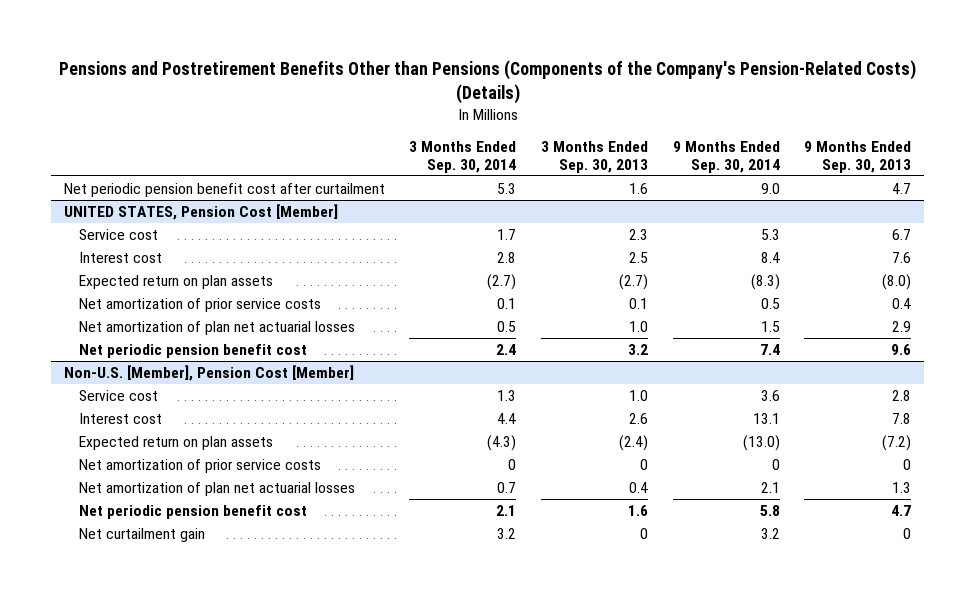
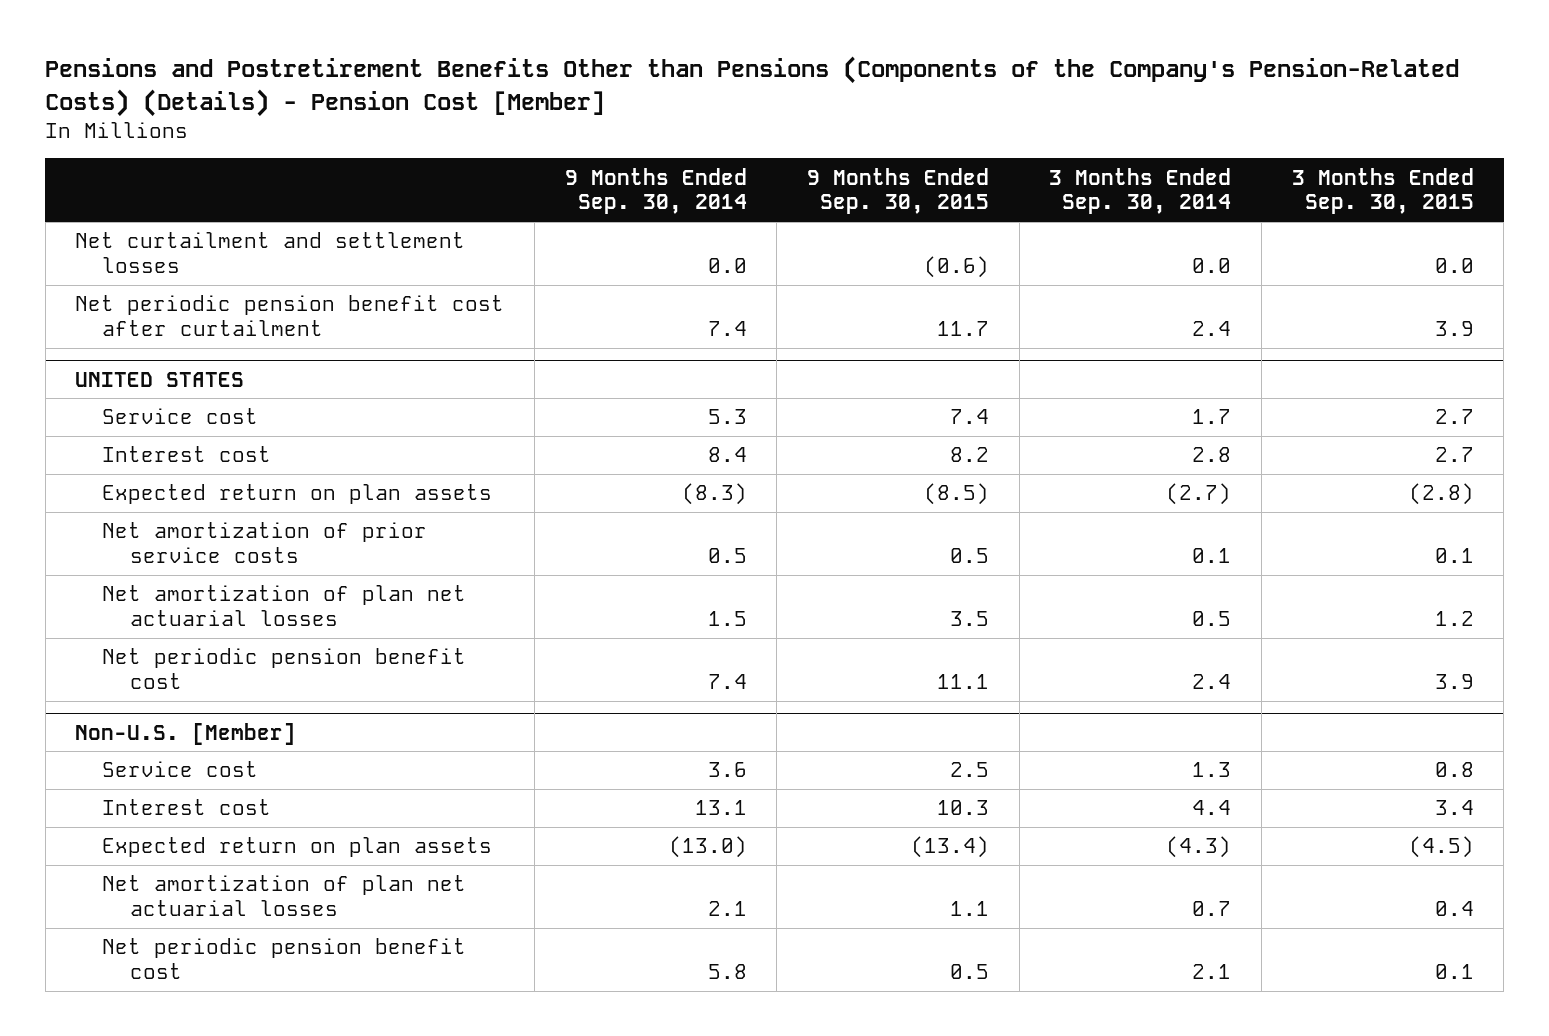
- Pensions and Postretirement Benefits Other than Pensions (Components of the Company's Pension-Related Costs) (Details)
+ Pensions and Postretirement Benefits Other than Pensions (Components of the Company's Pension-Related Costs) (Details) - Pension Cost [Member]
- | 3 Months Ended Sep. 30, 2014 | 3 Months Ended Sep. 30, 2013 | 9 Months Ended Sep. 30, 2014 | 9 Months Ended Sep. 30, 2013
+ | 9 Months Ended Sep. 30, 2014 | 9 Months Ended Sep. 30, 2015 | 3 Months Ended Sep. 30, 2014 | 3 Months Ended Sep. 30, 2015
- Net periodic pension benefit cost after curtailment | 5.3 | 1.6 | 9.0 | 4.7
- UNITED STATES, Pension Cost [Member]
+ Net curtailment and settlement losses | 0.0 | (0.6) | 0.0 | 0.0
+ Net periodic pension benefit cost after curtailment | 7.4 | 11.7 | 2.4 | 3.9
+ UNITED STATES
- Non-U.S. [Member], Pension Cost [Member]
+ Non-U.S. [Member]
- Net amortization of prior service costs | 0 | 0 | 0 | 0
- Net curtailment gain | 3.2 | 0 | 3.2 | 0

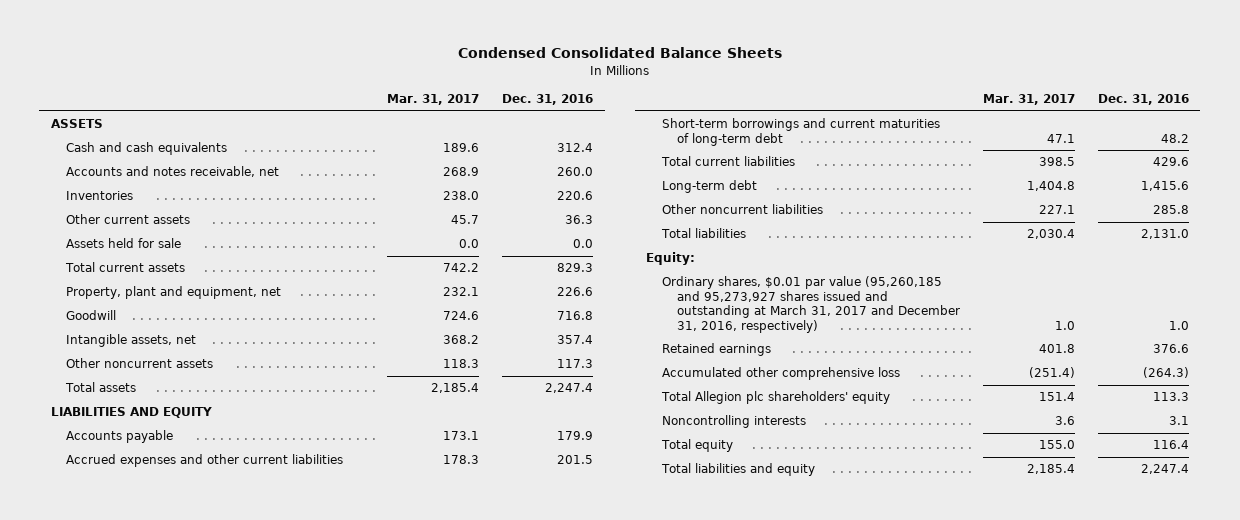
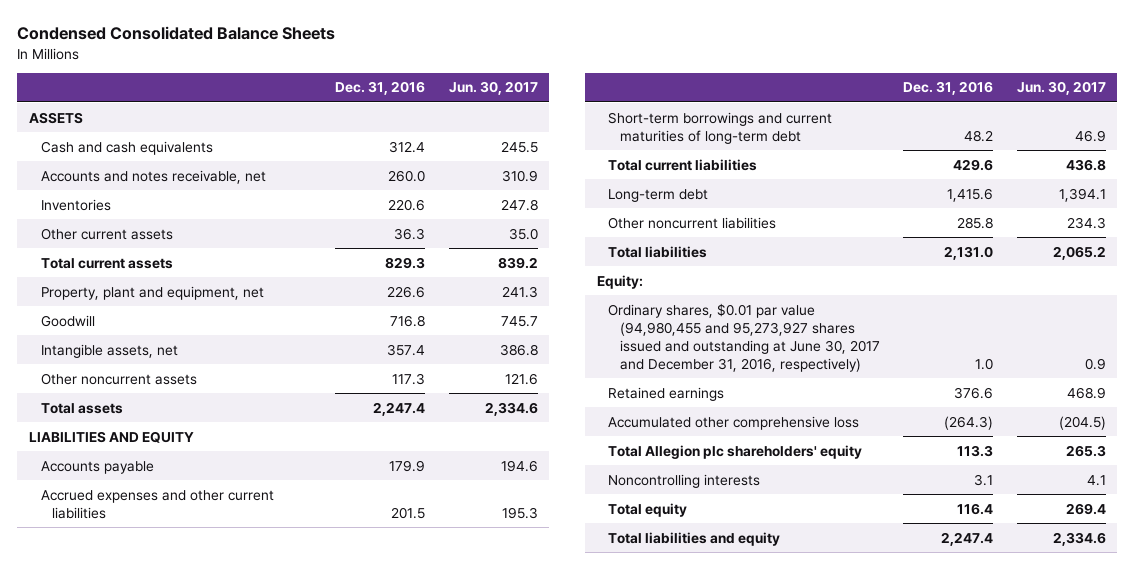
- | Mar. 31, 2017 | Dec. 31, 2016
+ | Dec. 31, 2016 | Jun. 30, 2017
- Assets held for sale | 0.0 | 0.0
- Ordinary shares, $0.01 par value (95,260,185 and 95,273,927 shares issued and outstanding at March 31, 2017 and December 31, 2016, respectively) | 1.0 | 1.0
+ Ordinary shares, $0.01 par value (94,980,455 and 95,273,927 shares issued and outstanding at June 30, 2017 and December 31, 2016, respectively) | 1.0 | 0.9

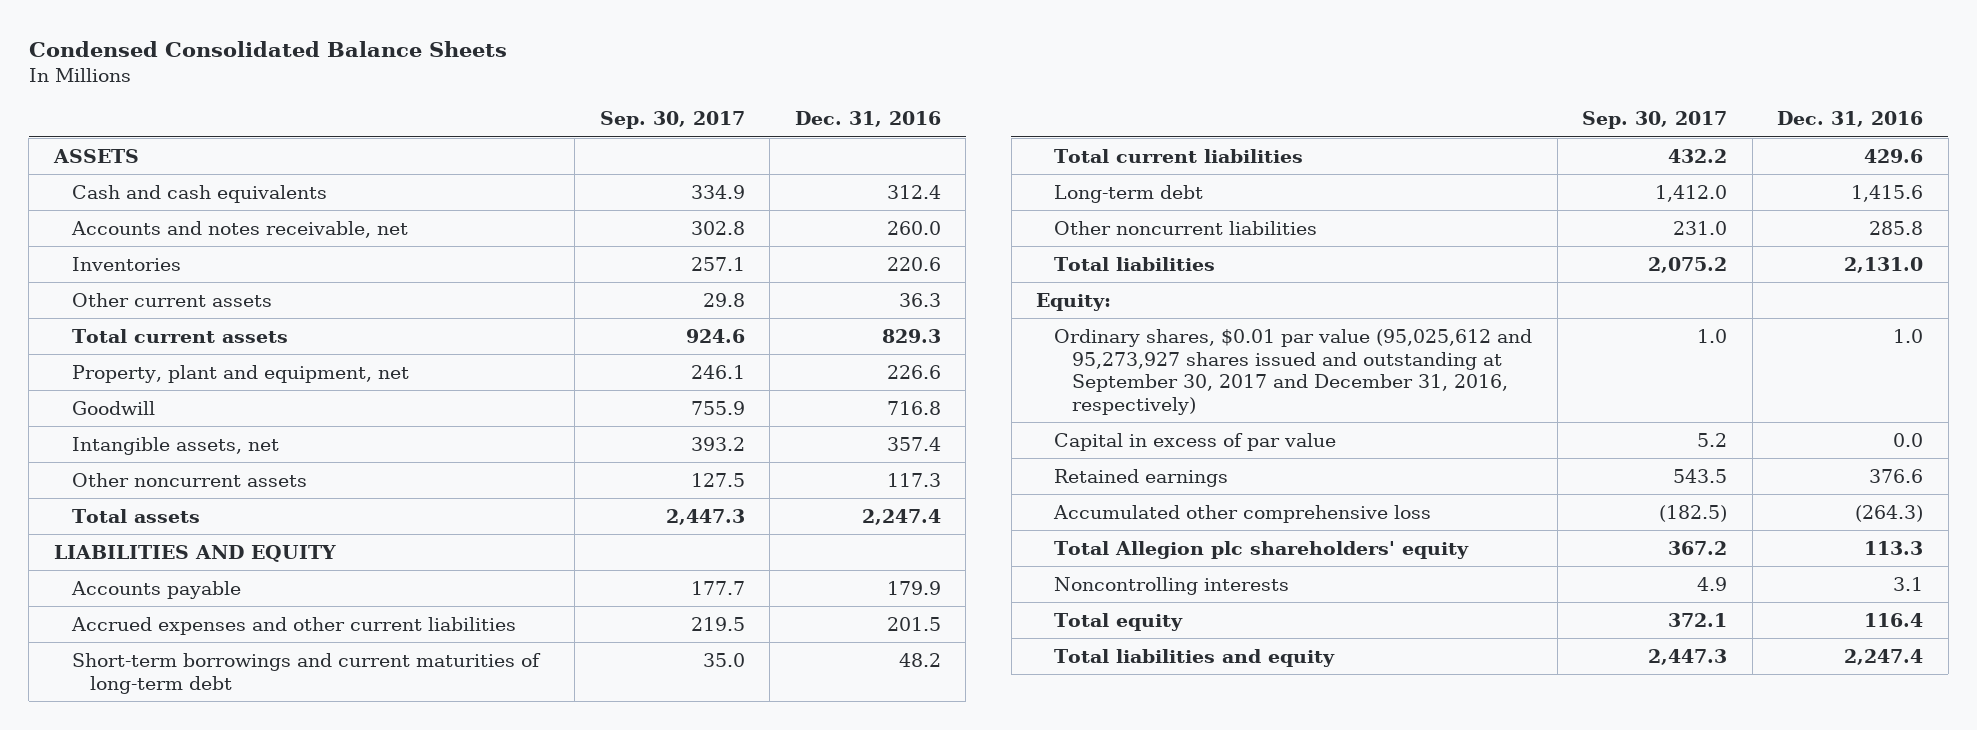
- | Dec. 31, 2016 | Jun. 30, 2017
+ | Sep. 30, 2017 | Dec. 31, 2016
- Ordinary shares, $0.01 par value (94,980,455 and 95,273,927 shares issued and outstanding at June 30, 2017 and December 31, 2016, respectively) | 1.0 | 0.9
+ Ordinary shares, $0.01 par value (95,025,612 and 95,273,927 shares issued and outstanding at September 30, 2017 and December 31, 2016, respectively) | 1.0 | 1.0
+ Capital in excess of par value | 5.2 | 0.0

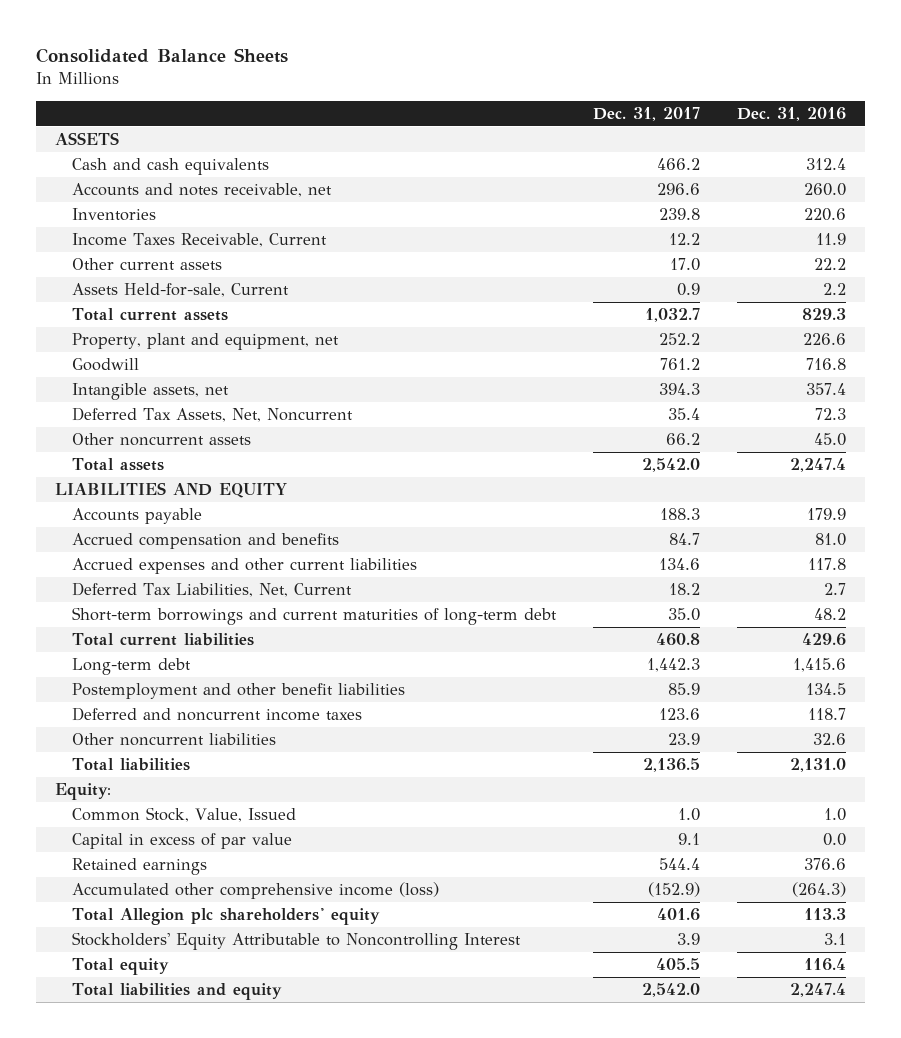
- Condensed Consolidated Balance Sheets
+ Consolidated Balance Sheets
- | Sep. 30, 2017 | Dec. 31, 2016
+ | Dec. 31, 2017 | Dec. 31, 2016
- Other current assets | 29.8 | 36.3
+ Income Taxes Receivable, Current | 12.2 | 11.9
+ Other current assets | 17.0 | 22.2
+ Assets Held-for-sale, Current | 0.9 | 2.2
- Other noncurrent assets | 127.5 | 117.3
+ Deferred Tax Assets, Net, Noncurrent | 35.4 | 72.3
+ Other noncurrent assets | 66.2 | 45.0
- Accrued expenses and other current liabilities | 219.5 | 201.5
+ Accrued compensation and benefits | 84.7 | 81.0
+ Accrued expenses and other current liabilities | 134.6 | 117.8
+ Deferred Tax Liabilities, Net, Current | 18.2 | 2.7
- Other noncurrent liabilities | 231.0 | 285.8
+ Postemployment and other benefit liabilities | 85.9 | 134.5
+ Deferred and noncurrent income taxes | 123.6 | 118.7
+ Other noncurrent liabilities | 23.9 | 32.6
- Ordinary shares, $0.01 par value (95,025,612 and 95,273,927 shares issued and outstanding at September 30, 2017 and December 31, 2016, respectively) | 1.0 | 1.0
+ Common Stock, Value, Issued | 1.0 | 1.0
- Accumulated other comprehensive loss | (182.5) | (264.3)
+ Accumulated other comprehensive income (loss) | (152.9) | (264.3)
- Noncontrolling interests | 4.9 | 3.1
+ Stockholders' Equity Attributable to Noncontrolling Interest | 3.9 | 3.1

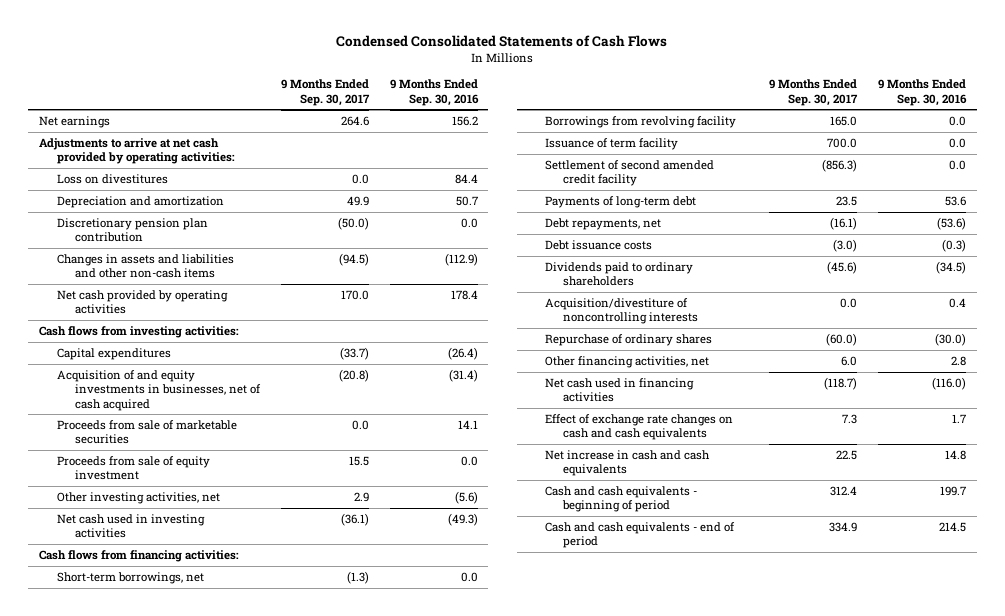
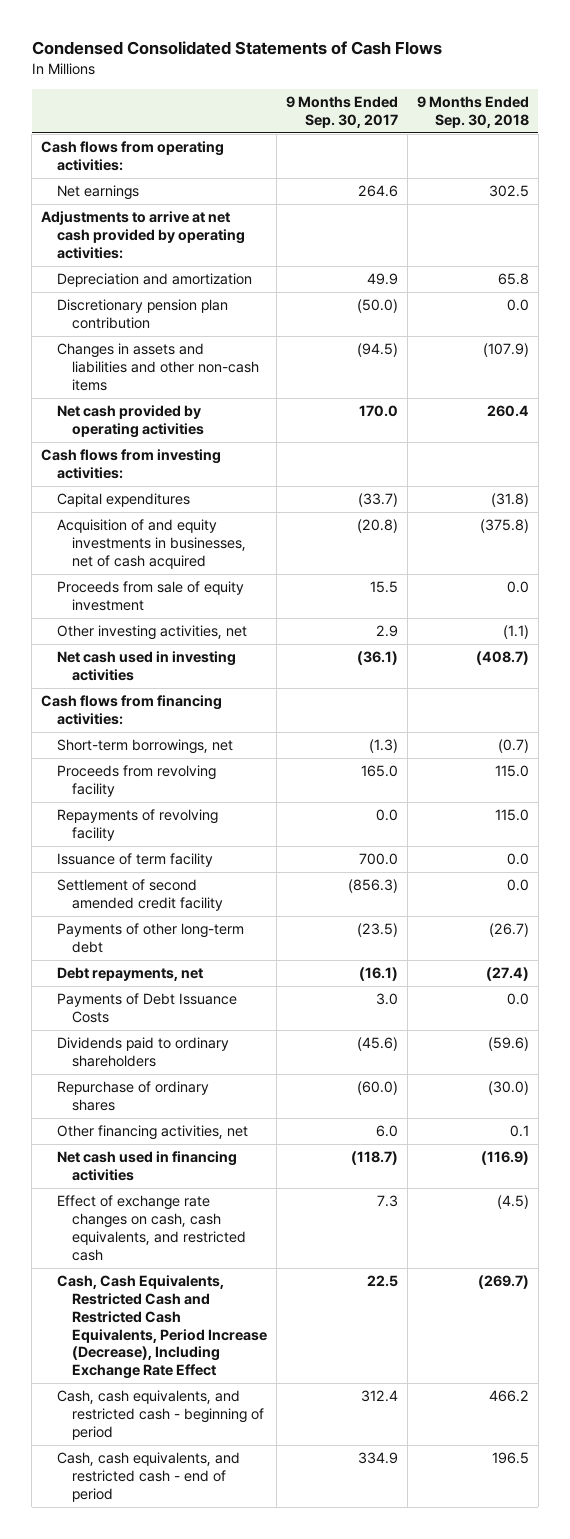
- | 9 Months Ended Sep. 30, 2017 | 9 Months Ended Sep. 30, 2016
+ | 9 Months Ended Sep. 30, 2017 | 9 Months Ended Sep. 30, 2018
+ Cash flows from operating activities:
- Loss on divestitures | 0.0 | 84.4
- Proceeds from sale of marketable securities | 0.0 | 14.1
- Borrowings from revolving facility | 165.0 | 0.0
+ Proceeds from revolving facility | 165.0 | 115.0
+ Repayments of revolving facility | 0.0 | 115.0
- Payments of long-term debt | 23.5 | 53.6
+ Payments of other long-term debt | (23.5) | (26.7)
- Debt issuance costs | (3.0) | (0.3)
+ Payments of Debt Issuance Costs | 3.0 | 0.0
- Acquisition/divestiture of noncontrolling interests | 0.0 | 0.4
- Effect of exchange rate changes on cash and cash equivalents | 7.3 | 1.7
- Net increase in cash and cash equivalents | 22.5 | 14.8
- Cash and cash equivalents - beginning of period | 312.4 | 199.7
- Cash and cash equivalents - end of period | 334.9 | 214.5
+ Effect of exchange rate changes on cash, cash equivalents, and restricted cash | 7.3 | (4.5)
+ Cash, Cash Equivalents, Restricted Cash and Restricted Cash Equivalents, Period Increase (Decrease), Including Exchange Rate Effect | 22.5 | (269.7)
+ Cash, cash equivalents, and restricted cash - beginning of period | 312.4 | 466.2
+ Cash, cash equivalents, and restricted cash - end of period | 334.9 | 196.5

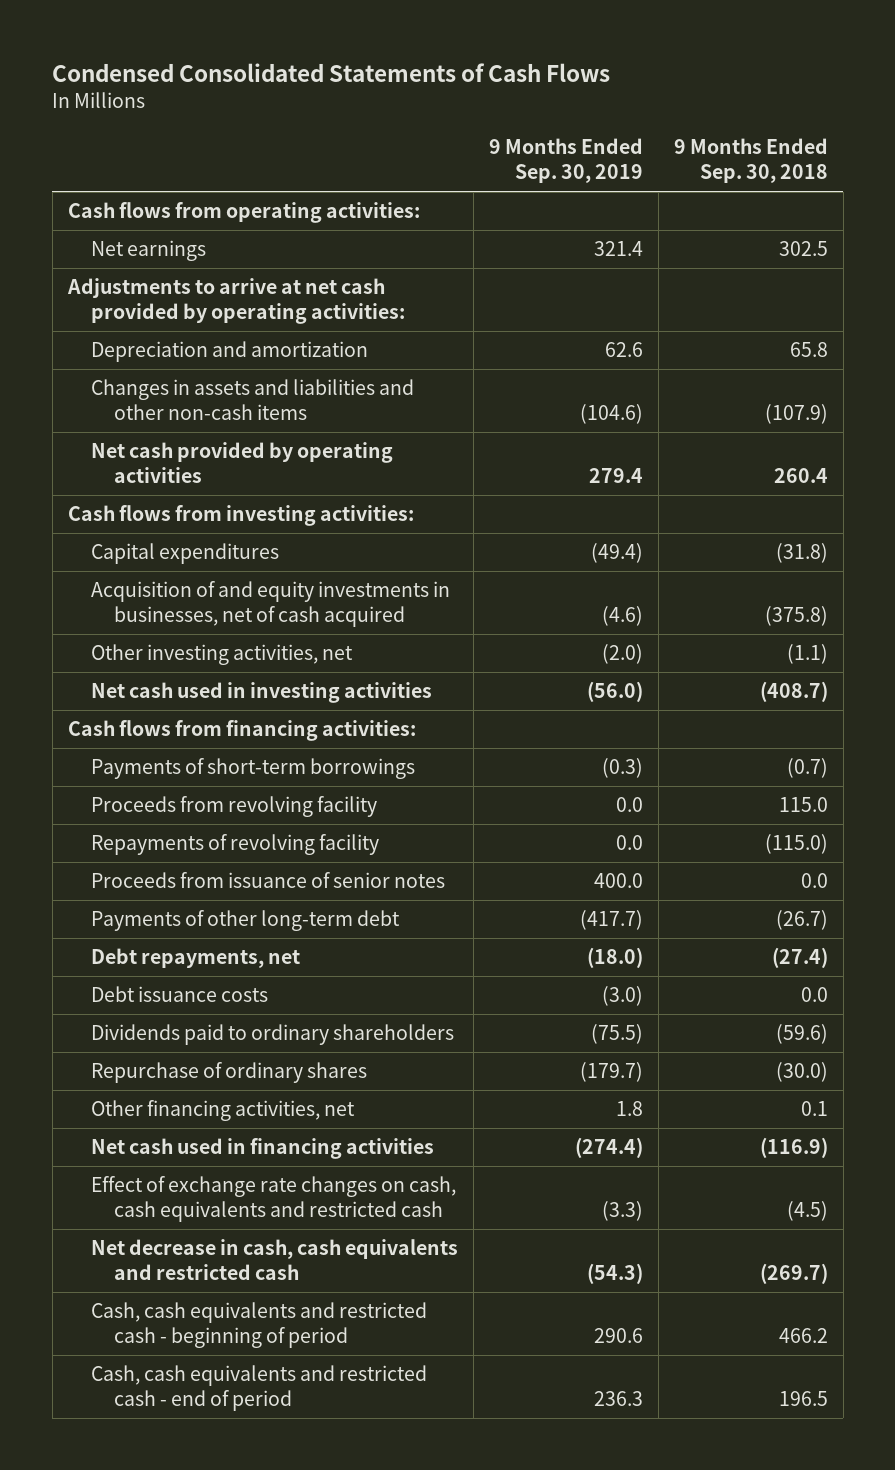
- | 9 Months Ended Sep. 30, 2017 | 9 Months Ended Sep. 30, 2018
+ | 9 Months Ended Sep. 30, 2019 | 9 Months Ended Sep. 30, 2018
- Discretionary pension plan contribution | (50.0) | 0.0
- Proceeds from sale of equity investment | 15.5 | 0.0
- Short-term borrowings, net | (1.3) | (0.7)
+ Payments of short-term borrowings | (0.3) | (0.7)
- Repayments of revolving facility | 0.0 | 115.0
- Issuance of term facility | 700.0 | 0.0
- Settlement of second amended credit facility | (856.3) | 0.0
+ Repayments of revolving facility | 0.0 | (115.0)
+ Proceeds from issuance of senior notes | 400.0 | 0.0
- Payments of Debt Issuance Costs | 3.0 | 0.0
+ Debt issuance costs | (3.0) | 0.0
- Effect of exchange rate changes on cash, cash equivalents, and restricted cash | 7.3 | (4.5)
- Cash, Cash Equivalents, Restricted Cash and Restricted Cash Equivalents, Period Increase (Decrease), Including Exchange Rate Effect | 22.5 | (269.7)
- Cash, cash equivalents, and restricted cash - beginning of period | 312.4 | 466.2
- Cash, cash equivalents, and restricted cash - end of period | 334.9 | 196.5
+ Effect of exchange rate changes on cash, cash equivalents and restricted cash | (3.3) | (4.5)
+ Net decrease in cash, cash equivalents and restricted cash | (54.3) | (269.7)
+ Cash, cash equivalents and restricted cash - beginning of period | 290.6 | 466.2
+ Cash, cash equivalents and restricted cash - end of period | 236.3 | 196.5

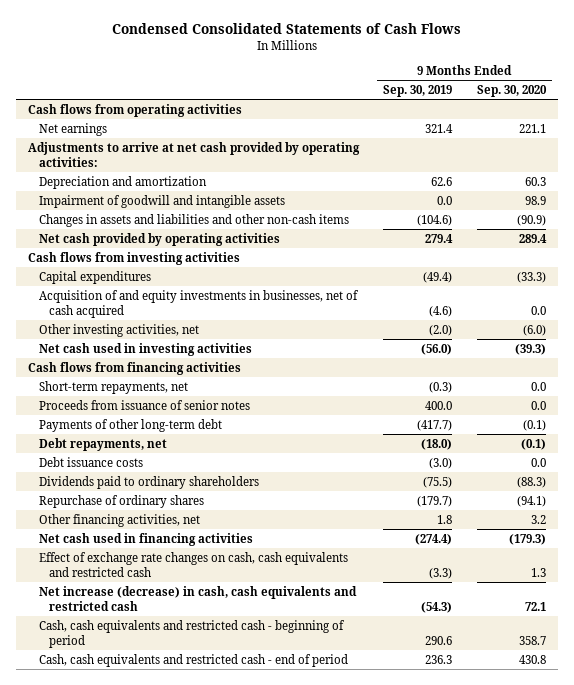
- | 9 Months Ended Sep. 30, 2019 | 9 Months Ended Sep. 30, 2018
+ | 9 Months Ended Sep. 30, 2019 | 9 Months Ended Sep. 30, 2020
- Cash flows from operating activities:
+ Cash flows from operating activities
+ Impairment of goodwill and intangible assets | 0.0 | 98.9
- Cash flows from investing activities:
+ Cash flows from investing activities
- Cash flows from financing activities:
- Payments of short-term borrowings | (0.3) | (0.7)
- Proceeds from revolving facility | 0.0 | 115.0
- Repayments of revolving facility | 0.0 | (115.0)
+ Cash flows from financing activities
+ Short-term repayments, net | (0.3) | 0.0
- Net decrease in cash, cash equivalents and restricted cash | (54.3) | (269.7)
+ Net increase (decrease) in cash, cash equivalents and restricted cash | (54.3) | 72.1

